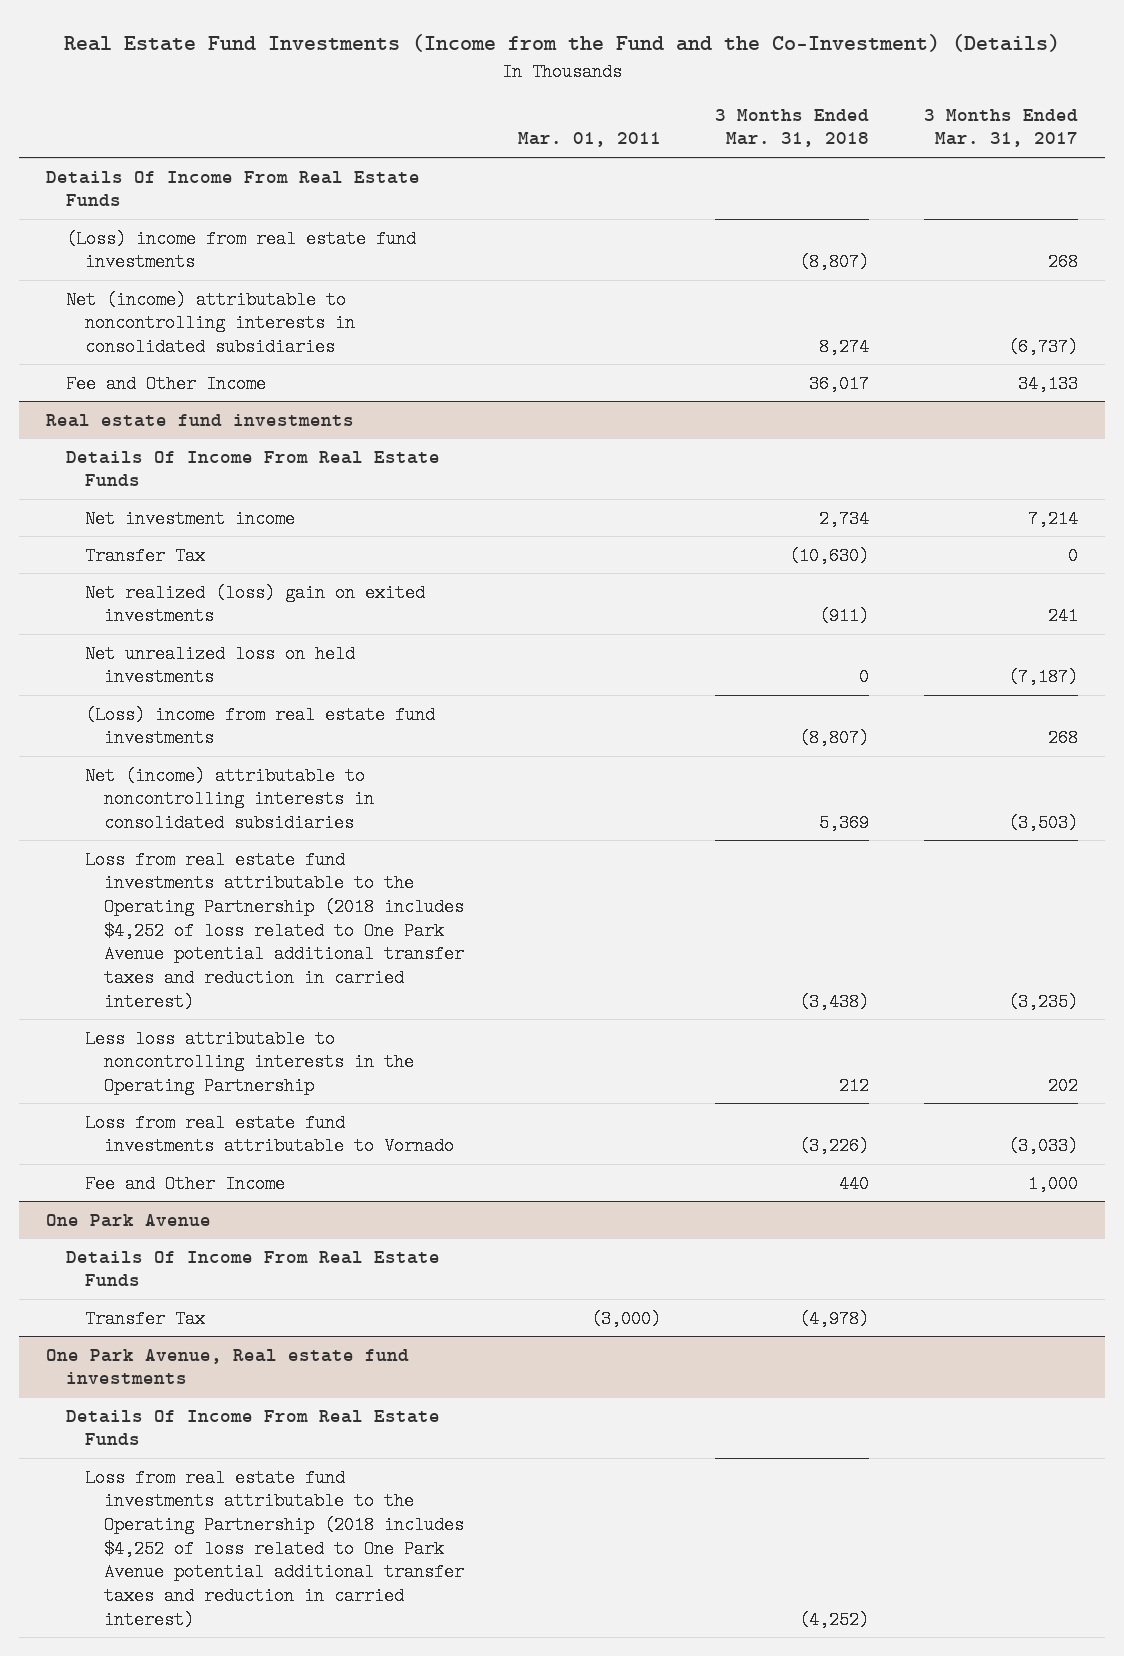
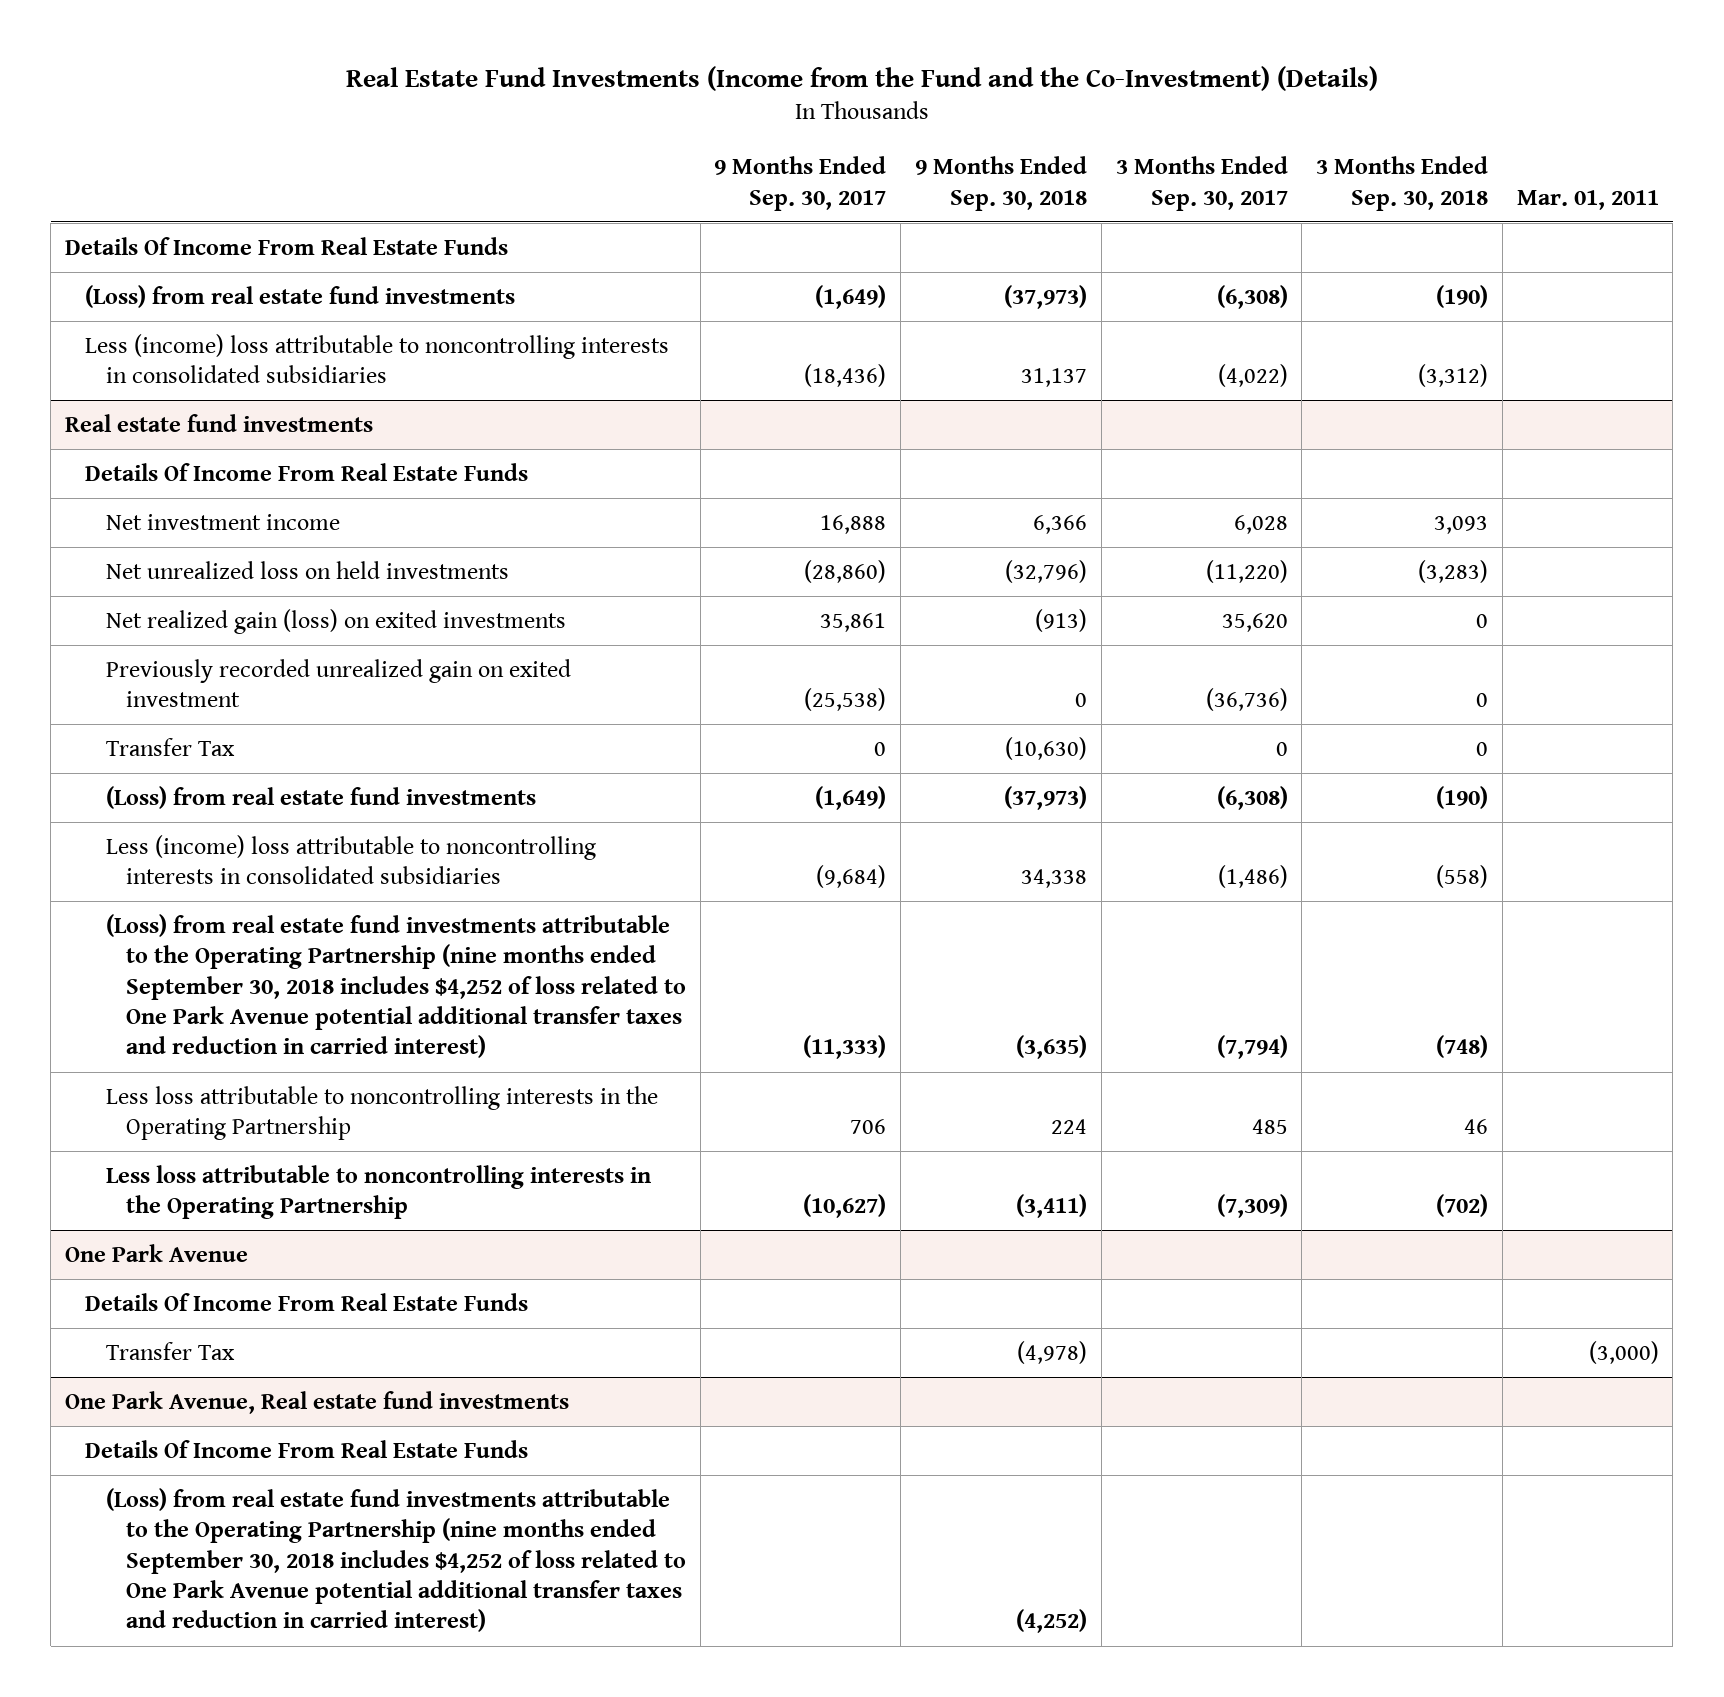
- | Mar. 01, 2011 | 3 Months Ended Mar. 31, 2018 | 3 Months Ended Mar. 31, 2017
+ | 9 Months Ended Sep. 30, 2017 | 9 Months Ended Sep. 30, 2018 | 3 Months Ended Sep. 30, 2017 | 3 Months Ended Sep. 30, 2018 | Mar. 01, 2011
- (Loss) income from real estate fund investments | | (8,807) | 268
- Net (income) attributable to noncontrolling interests in consolidated subsidiaries | | 8,274 | (6,737)
- Fee and Other Income | | 36,017 | 34,133
+ (Loss) from real estate fund investments | (1,649) | (37,973) | (6,308) | (190) |
+ Less (income) loss attributable to noncontrolling interests in consolidated subsidiaries | (18,436) | 31,137 | (4,022) | (3,312) |
@ Real estate fund investments
- Net realized (loss) gain on exited investments | | (911) | 241
- (Loss) income from real estate fund investments | | (8,807) | 268
- Net (income) attributable to noncontrolling interests in consolidated subsidiaries | | 5,369 | (3,503)
- Loss from real estate fund investments attributable to the Operating Partnership (2018 includes $4,252 of loss related to One Park Avenue potential additional transfer taxes and reduction in carried interest) | | (3,438) | (3,235)
+ Net realized gain (loss) on exited investments | 35,861 | (913) | 35,620 | 0 |
+ Previously recorded unrealized gain on exited investment | (25,538) | 0 | (36,736) | 0 |
moved down: Transfer Tax | 0 | (10,630) | 0 | 0 |
+ (Loss) from real estate fund investments | (1,649) | (37,973) | (6,308) | (190) |
+ Less (income) loss attributable to noncontrolling interests in consolidated subsidiaries | (9,684) | 34,338 | (1,486) | (558) |
+ (Loss) from real estate fund investments attributable to the Operating Partnership (nine months ended September 30, 2018 includes $4,252 of loss related to One Park Avenue potential additional transfer taxes and reduction in carried interest) | (11,333) | (3,635) | (7,794) | (748) |
- Loss from real estate fund investments attributable to Vornado | | (3,226) | (3,033)
- Fee and Other Income | | 440 | 1,000
+ Less loss attributable to noncontrolling interests in the Operating Partnership | (10,627) | (3,411) | (7,309) | (702) |
@ One Park Avenue, Real estate fund investments
- Loss from real estate fund investments attributable to the Operating Partnership (2018 includes $4,252 of loss related to One Park Avenue potential additional transfer taxes and reduction in carried interest) | | (4,252) |
+ (Loss) from real estate fund investments attributable to the Operating Partnership (nine months ended September 30, 2018 includes $4,252 of loss related to One Park Avenue potential additional transfer taxes and reduction in carried interest) | | (4,252) | | |

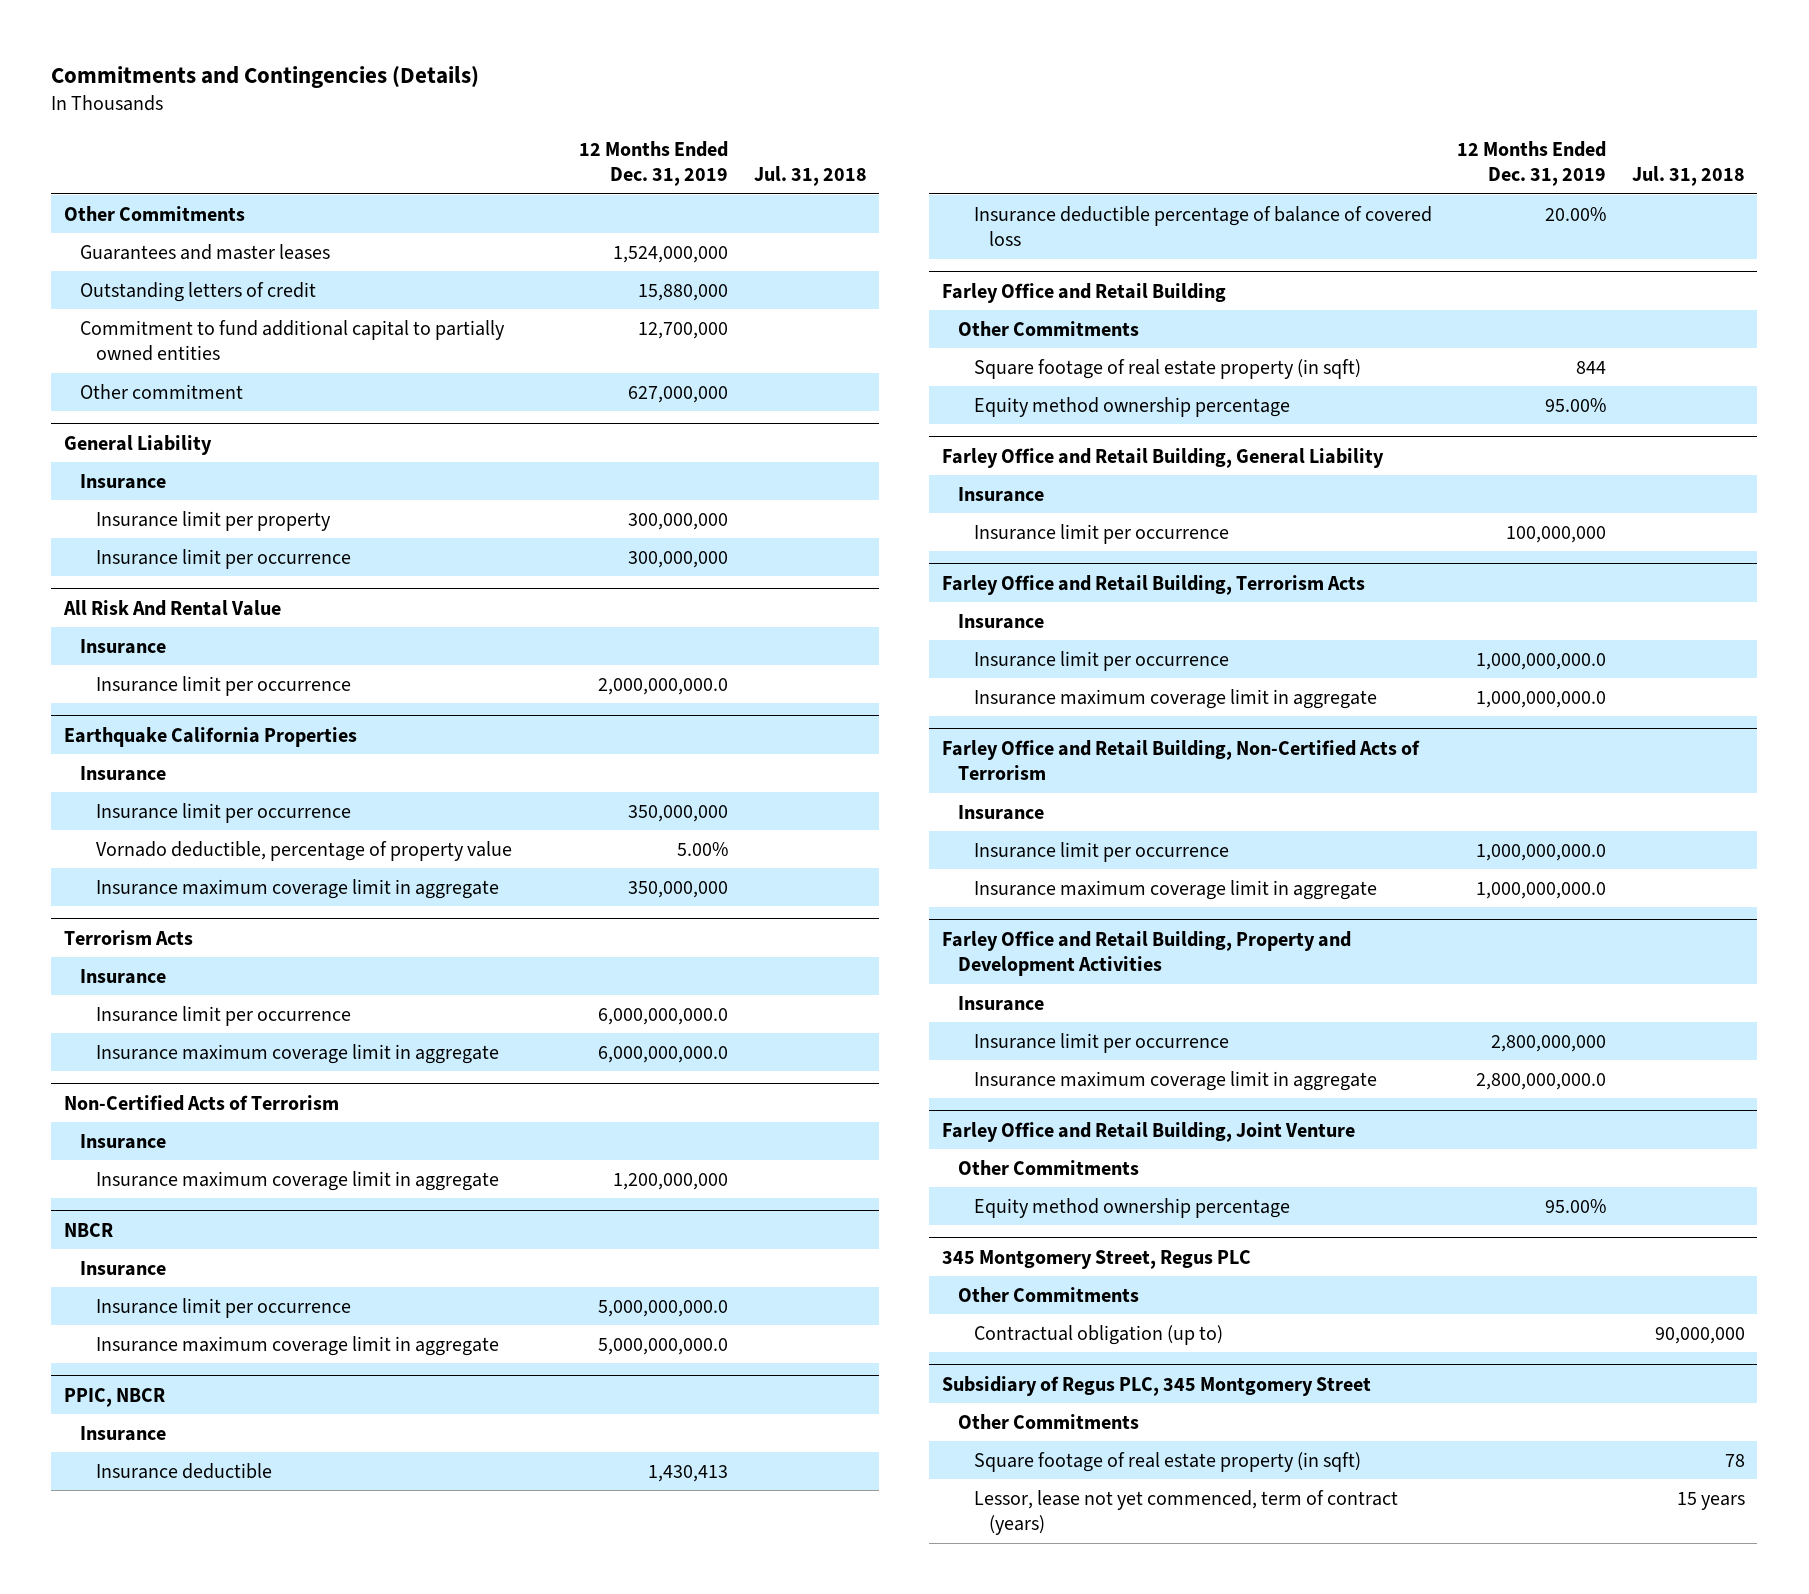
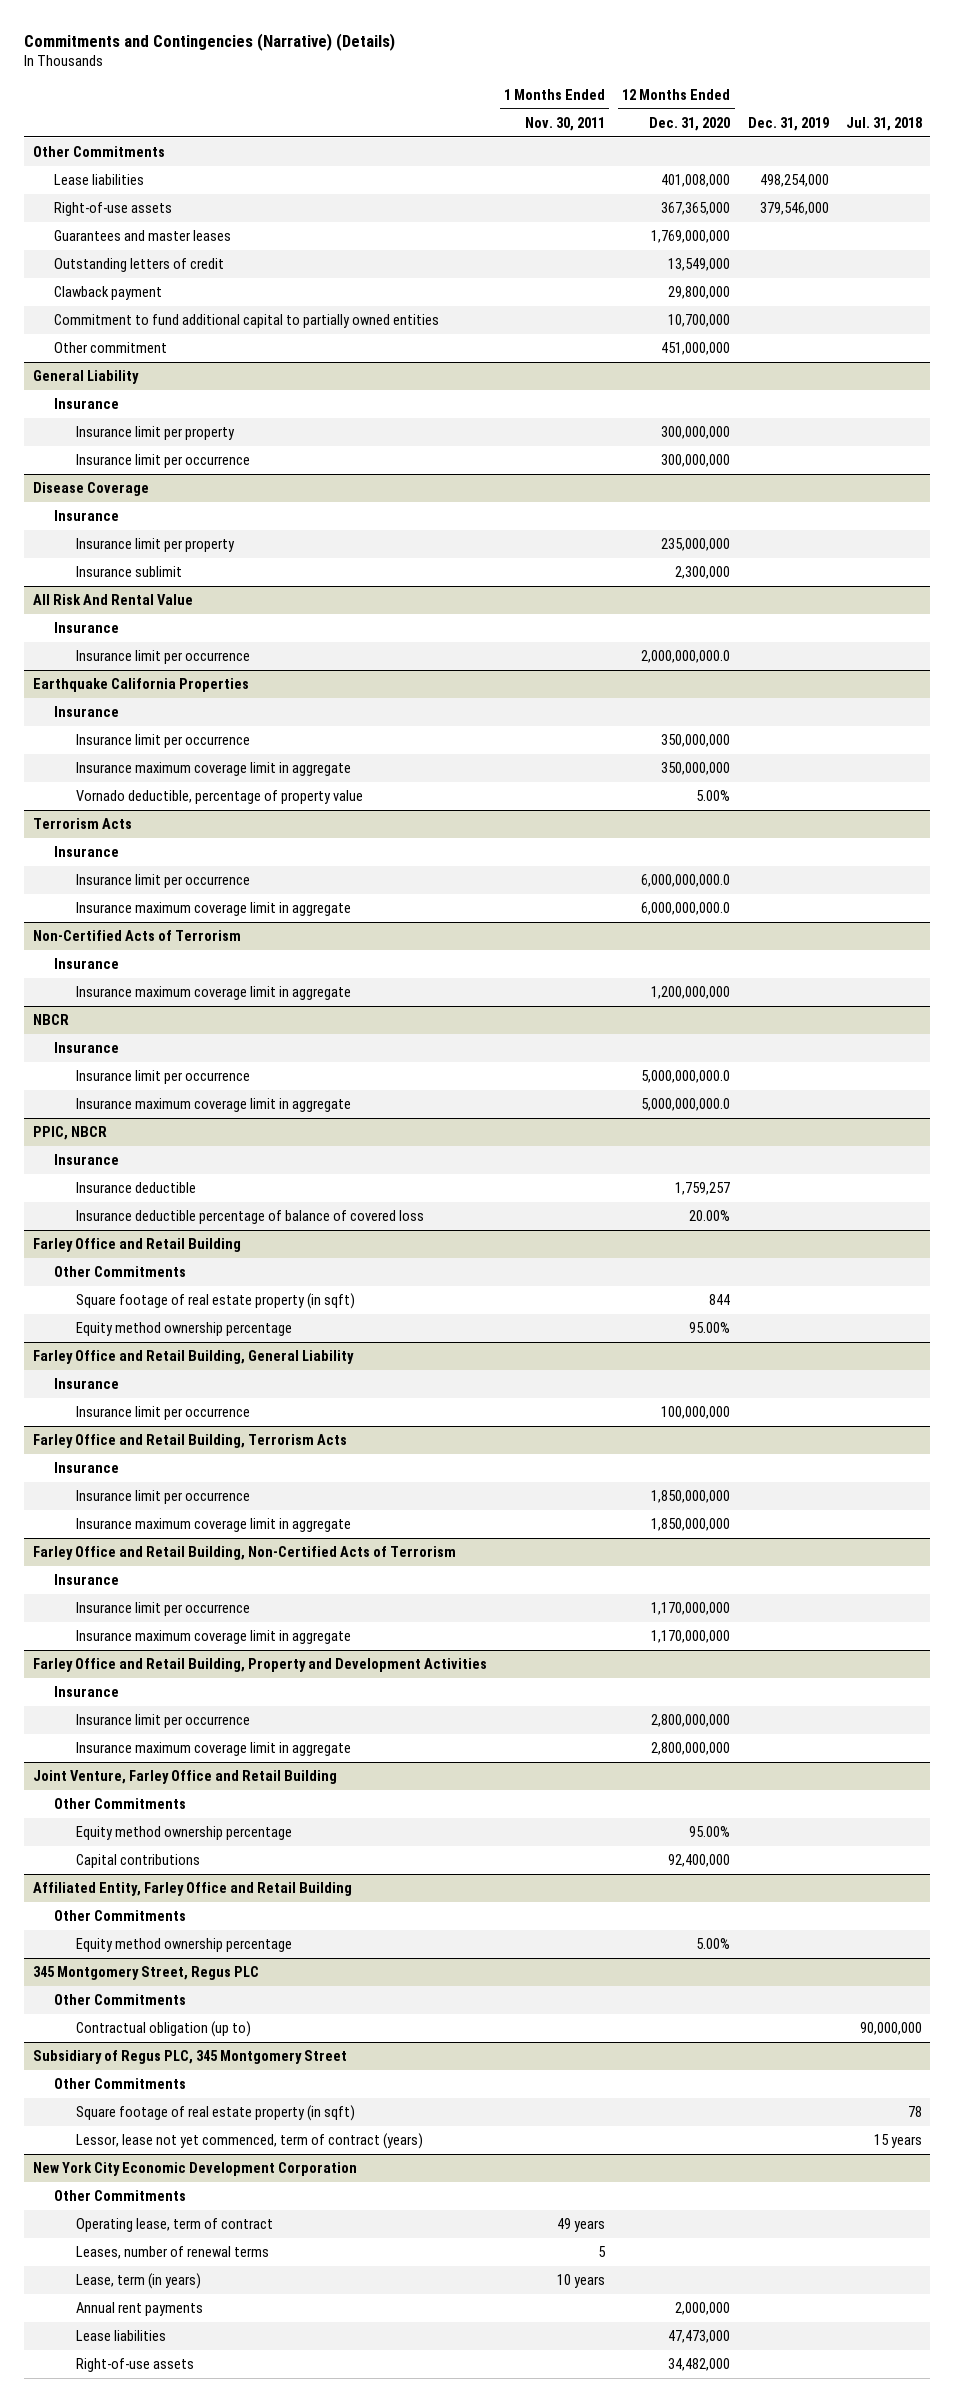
- Commitments and Contingencies (Details)
+ Commitments and Contingencies (Narrative) (Details)
- | 12 Months Ended Dec. 31, 2019 | Jul. 31, 2018
+ | 1 Months Ended Nov. 30, 2011 | 12 Months Ended Dec. 31, 2020 | Dec. 31, 2019 | Jul. 31, 2018
+ Lease liabilities | | 401,008,000 | 498,254,000 |
+ Right-of-use assets | | 367,365,000 | 379,546,000 |
+ Clawback payment | | 29,800,000 | |
+ Disease Coverage
+ Insurance
+ Insurance limit per property | | 235,000,000 | |
+ Insurance sublimit | | 2,300,000 | |
@ Earthquake California Properties
moved down: Vornado deductible, percentage of property value | | 5.00% | |
- Farley Office and Retail Building, Joint Venture
+ Joint Venture, Farley Office and Retail Building
+ Capital contributions | | 92,400,000 | |
+ Affiliated Entity, Farley Office and Retail Building
+ Other Commitments
+ Equity method ownership percentage | | 5.00% | |
+ New York City Economic Development Corporation
+ Other Commitments
+ Operating lease, term of contract | 49 years | | |
+ Leases, number of renewal terms | 5 | | |
+ Lease, term (in years) | 10 years | | |
+ Annual rent payments | | 2,000,000 | |
+ Lease liabilities | | 47,473,000 | |
+ Right-of-use assets | | 34,482,000 | |

